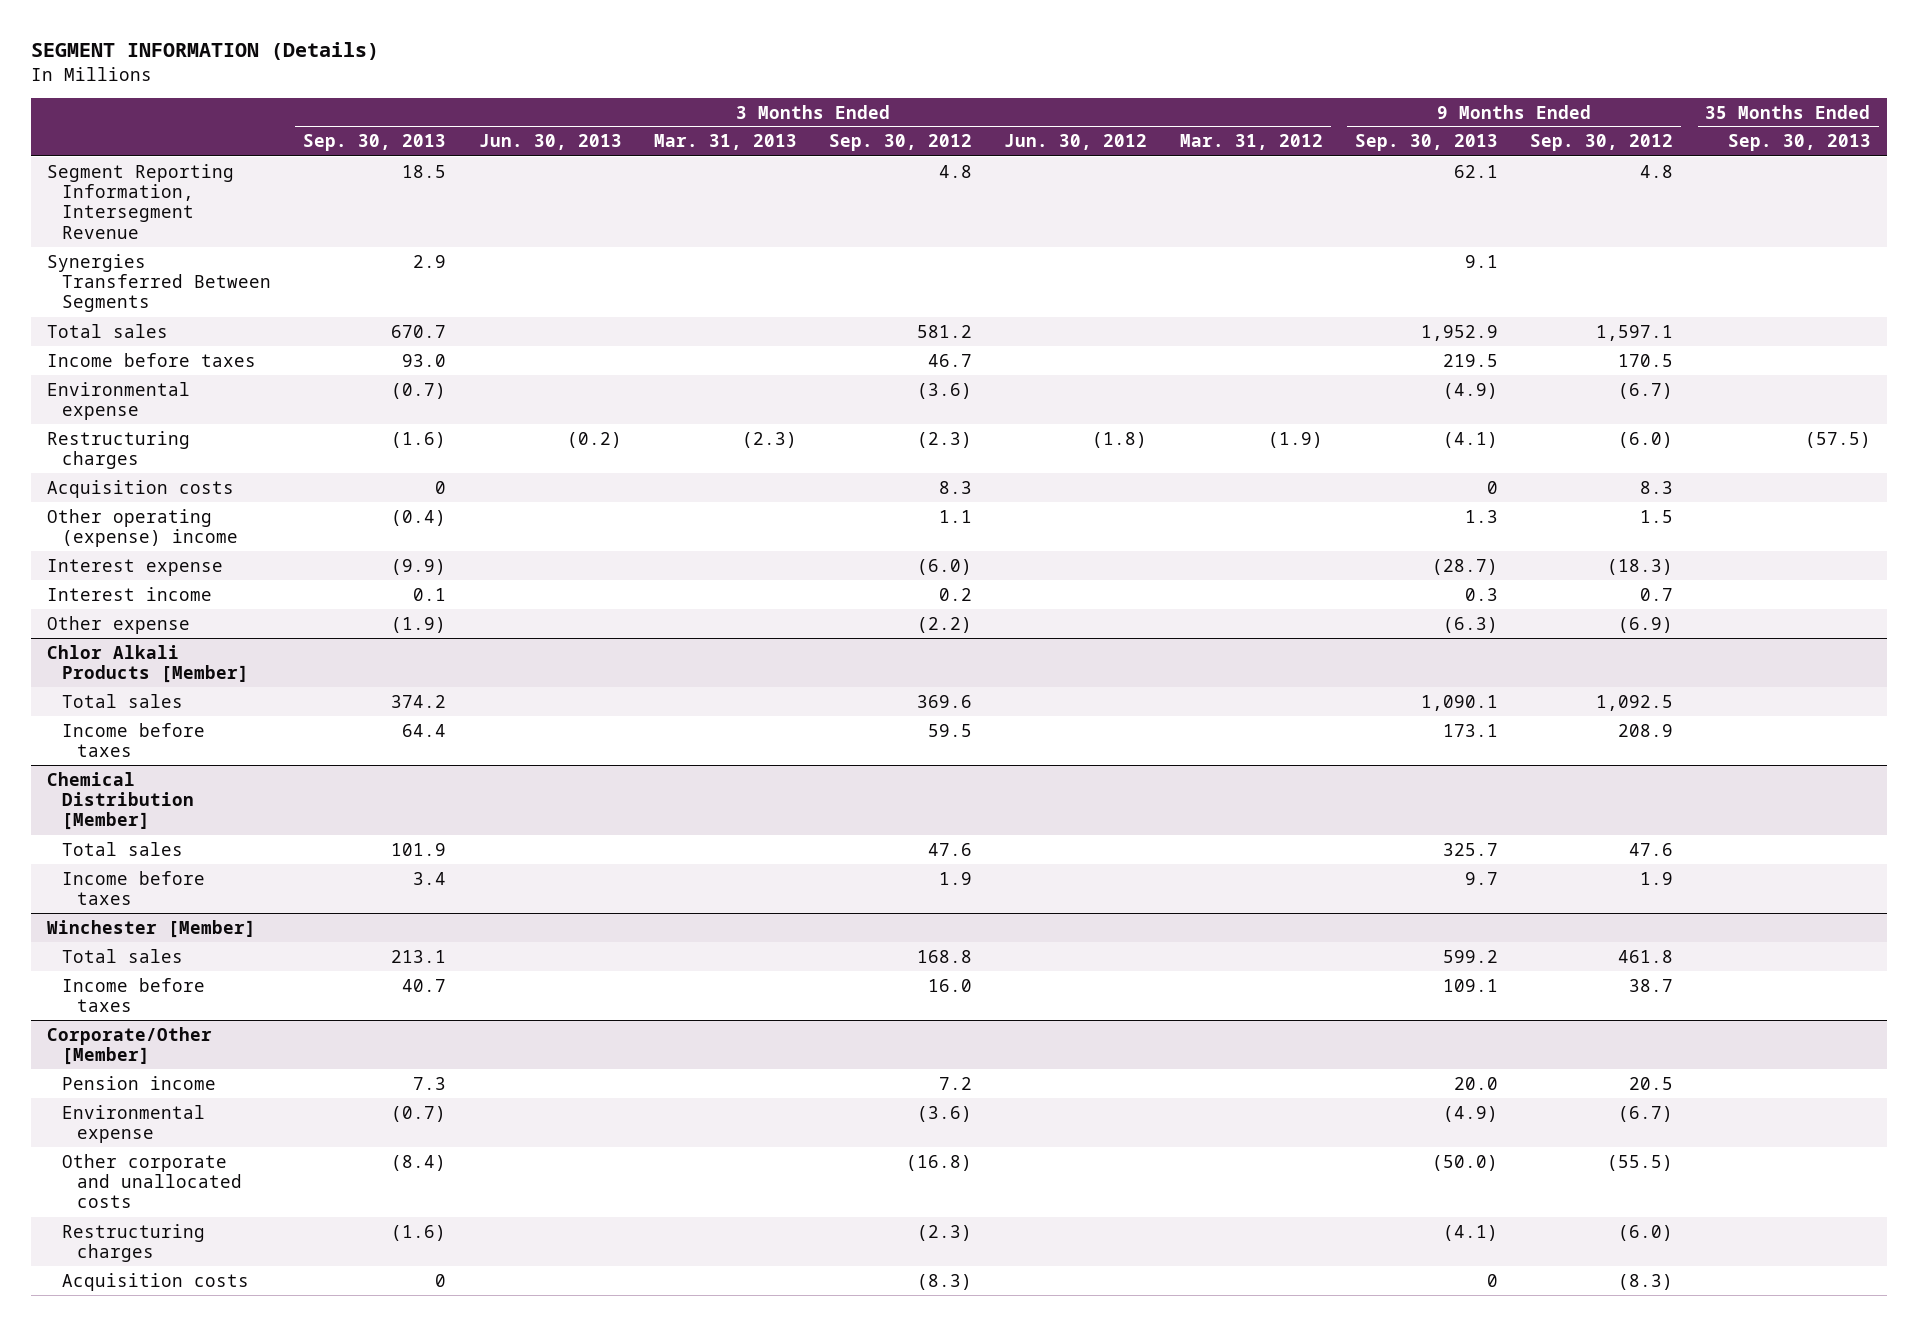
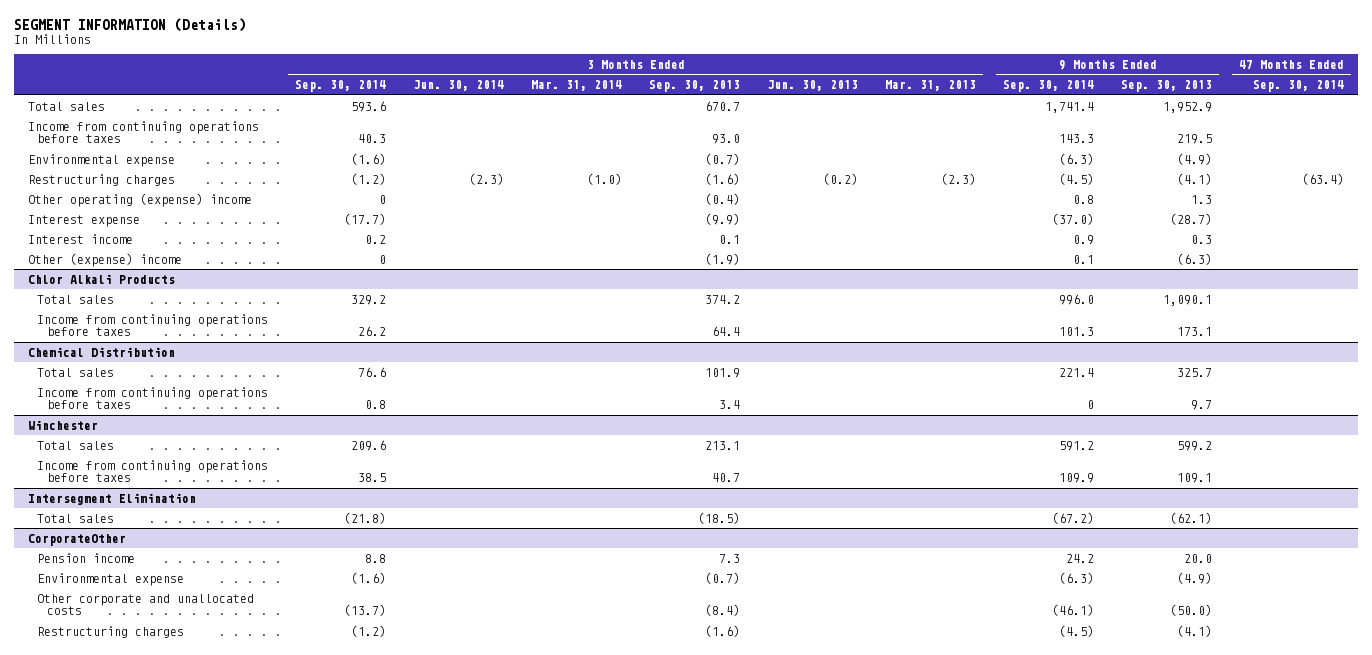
- | 3 Months Ended Sep. 30, 2013 | 3 Months Ended Jun. 30, 2013 | 3 Months Ended Mar. 31, 2013 | 3 Months Ended Sep. 30, 2012 | 3 Months Ended Jun. 30, 2012 | 3 Months Ended Mar. 31, 2012 | 9 Months Ended Sep. 30, 2013 | 9 Months Ended Sep. 30, 2012 | 35 Months Ended Sep. 30, 2013
+ | 3 Months Ended Sep. 30, 2014 | 3 Months Ended Jun. 30, 2014 | 3 Months Ended Mar. 31, 2014 | 3 Months Ended Sep. 30, 2013 | 3 Months Ended Jun. 30, 2013 | 3 Months Ended Mar. 31, 2013 | 9 Months Ended Sep. 30, 2014 | 9 Months Ended Sep. 30, 2013 | 47 Months Ended Sep. 30, 2014
- Segment Reporting Information, Intersegment Revenue | 18.5 | | | 4.8 | | | 62.1 | 4.8 |
- Synergies Transferred Between Segments | 2.9 | | | | | | 9.1 | |
- Income before taxes | 93.0 | | | 46.7 | | | 219.5 | 170.5 |
+ Income from continuing operations before taxes | 40.3 | | | 93.0 | | | 143.3 | 219.5 |
- Acquisition costs | 0 | | | 8.3 | | | 0 | 8.3 |
- Other expense | (1.9) | | | (2.2) | | | (6.3) | (6.9) |
- Chlor Alkali Products [Member]
+ Other (expense) income | 0 | | | (1.9) | | | 0.1 | (6.3) |
+ Chlor Alkali Products
- Income before taxes | 64.4 | | | 59.5 | | | 173.1 | 208.9 |
- Chemical Distribution [Member]
+ Income from continuing operations before taxes | 26.2 | | | 64.4 | | | 101.3 | 173.1 |
+ Chemical Distribution
- Income before taxes | 3.4 | | | 1.9 | | | 9.7 | 1.9 |
- Winchester [Member]
+ Income from continuing operations before taxes | 0.8 | | | 3.4 | | | 0 | 9.7 |
+ Winchester
- Income before taxes | 40.7 | | | 16.0 | | | 109.1 | 38.7 |
- Corporate/Other [Member]
+ Income from continuing operations before taxes | 38.5 | | | 40.7 | | | 109.9 | 109.1 |
+ Intersegment Elimination
+ Total sales | (21.8) | | | (18.5) | | | (67.2) | (62.1) |
+ CorporateOther
- Acquisition costs | 0 | | | (8.3) | | | 0 | (8.3) |

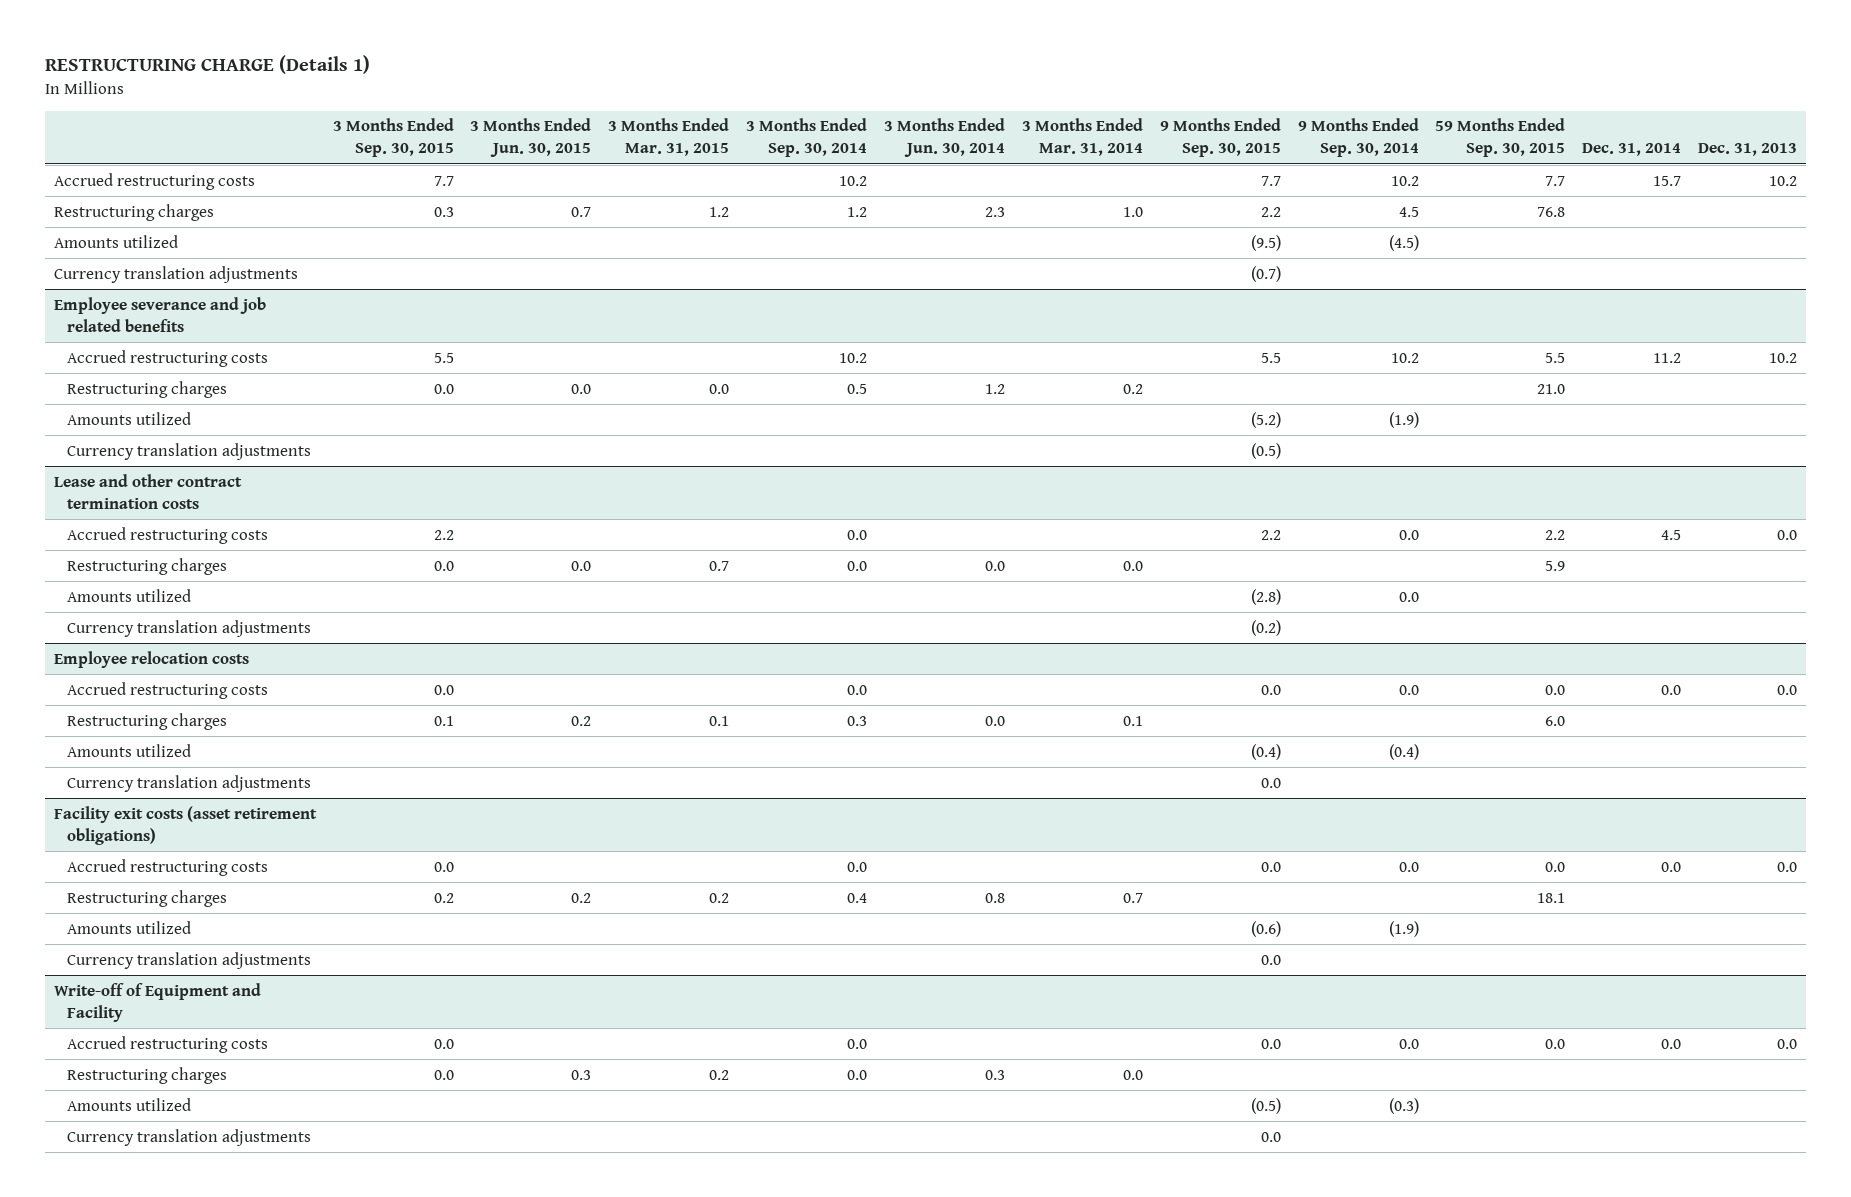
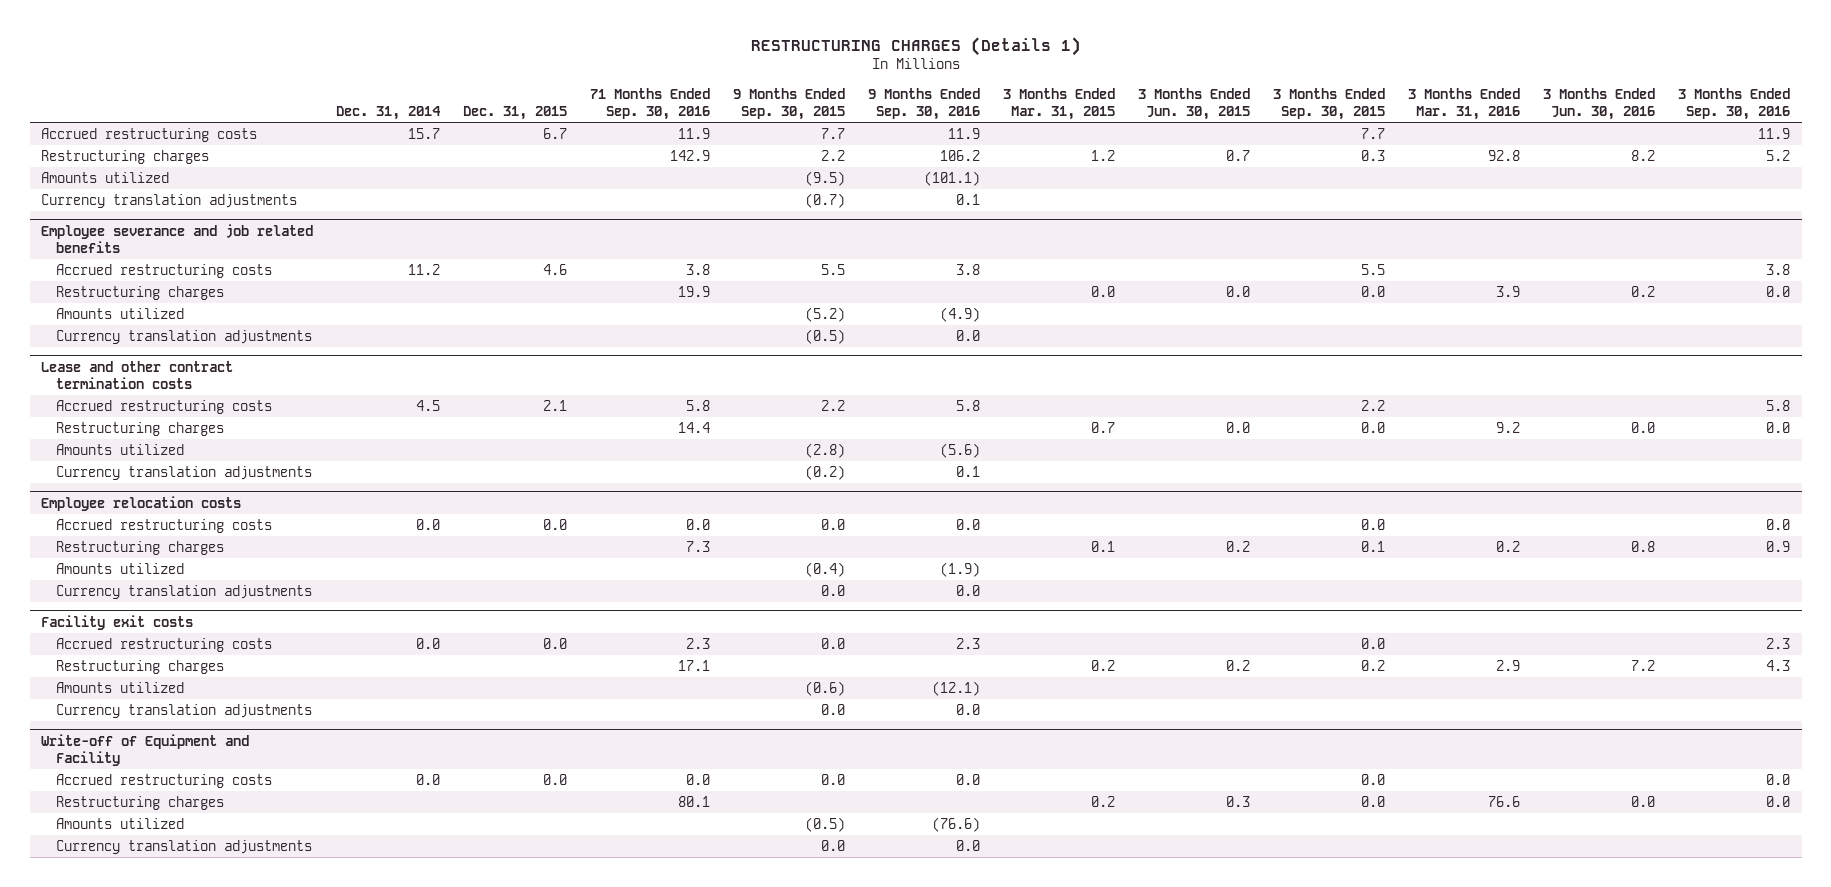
- RESTRUCTURING CHARGE (Details 1)
+ RESTRUCTURING CHARGES (Details 1)
- | 3 Months Ended Sep. 30, 2015 | 3 Months Ended Jun. 30, 2015 | 3 Months Ended Mar. 31, 2015 | 3 Months Ended Sep. 30, 2014 | 3 Months Ended Jun. 30, 2014 | 3 Months Ended Mar. 31, 2014 | 9 Months Ended Sep. 30, 2015 | 9 Months Ended Sep. 30, 2014 | 59 Months Ended Sep. 30, 2015 | Dec. 31, 2014 | Dec. 31, 2013
+ | Dec. 31, 2014 | Dec. 31, 2015 | 71 Months Ended Sep. 30, 2016 | 9 Months Ended Sep. 30, 2015 | 9 Months Ended Sep. 30, 2016 | 3 Months Ended Mar. 31, 2015 | 3 Months Ended Jun. 30, 2015 | 3 Months Ended Sep. 30, 2015 | 3 Months Ended Mar. 31, 2016 | 3 Months Ended Jun. 30, 2016 | 3 Months Ended Sep. 30, 2016
- Facility exit costs (asset retirement obligations)
+ Facility exit costs

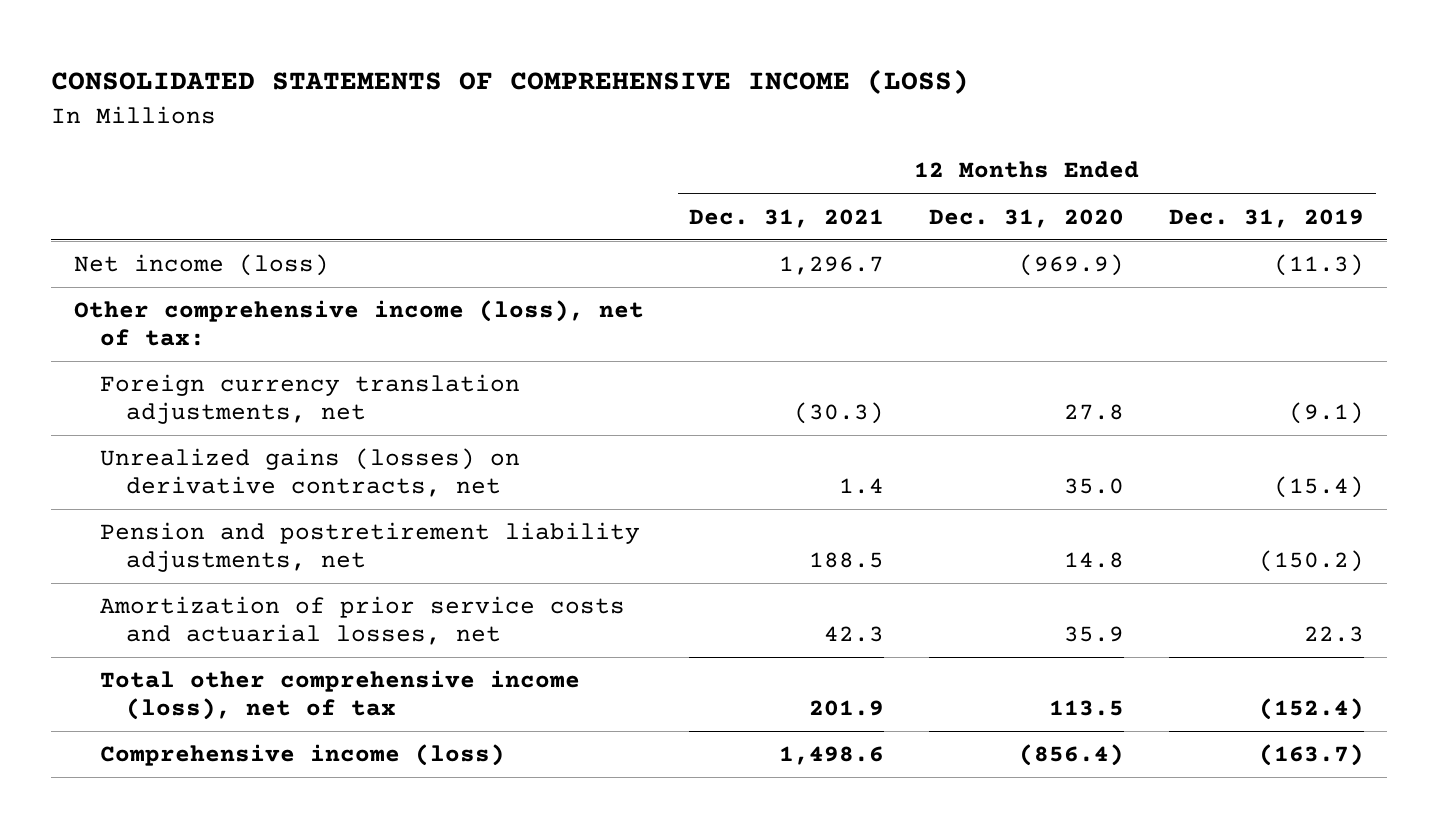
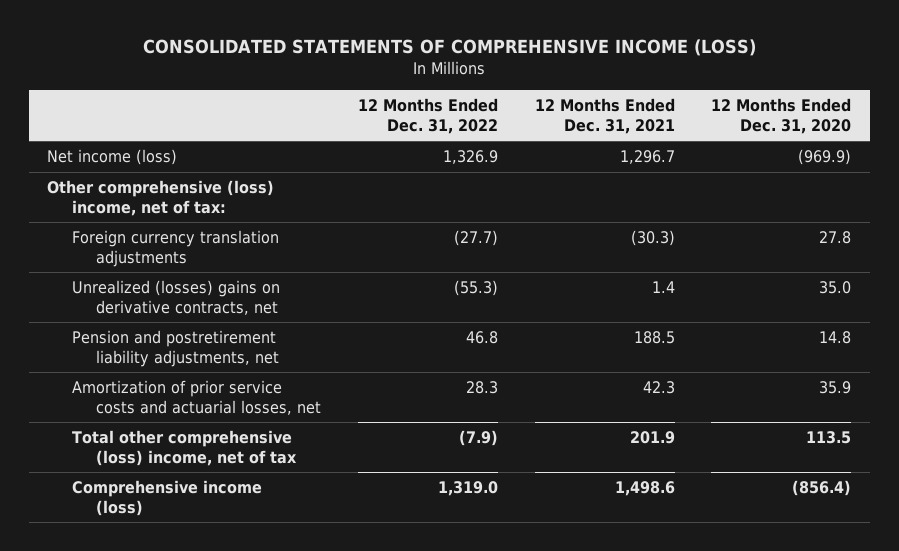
- | 12 Months Ended Dec. 31, 2021 | 12 Months Ended Dec. 31, 2020 | 12 Months Ended Dec. 31, 2019
+ | 12 Months Ended Dec. 31, 2022 | 12 Months Ended Dec. 31, 2021 | 12 Months Ended Dec. 31, 2020
- Other comprehensive income (loss), net of tax:
- Foreign currency translation adjustments, net | (30.3) | 27.8 | (9.1)
- Unrealized gains (losses) on derivative contracts, net | 1.4 | 35.0 | (15.4)
+ Other comprehensive (loss) income, net of tax:
+ Foreign currency translation adjustments | (27.7) | (30.3) | 27.8
+ Unrealized (losses) gains on derivative contracts, net | (55.3) | 1.4 | 35.0
- Total other comprehensive income (loss), net of tax | 201.9 | 113.5 | (152.4)
+ Total other comprehensive (loss) income, net of tax | (7.9) | 201.9 | 113.5

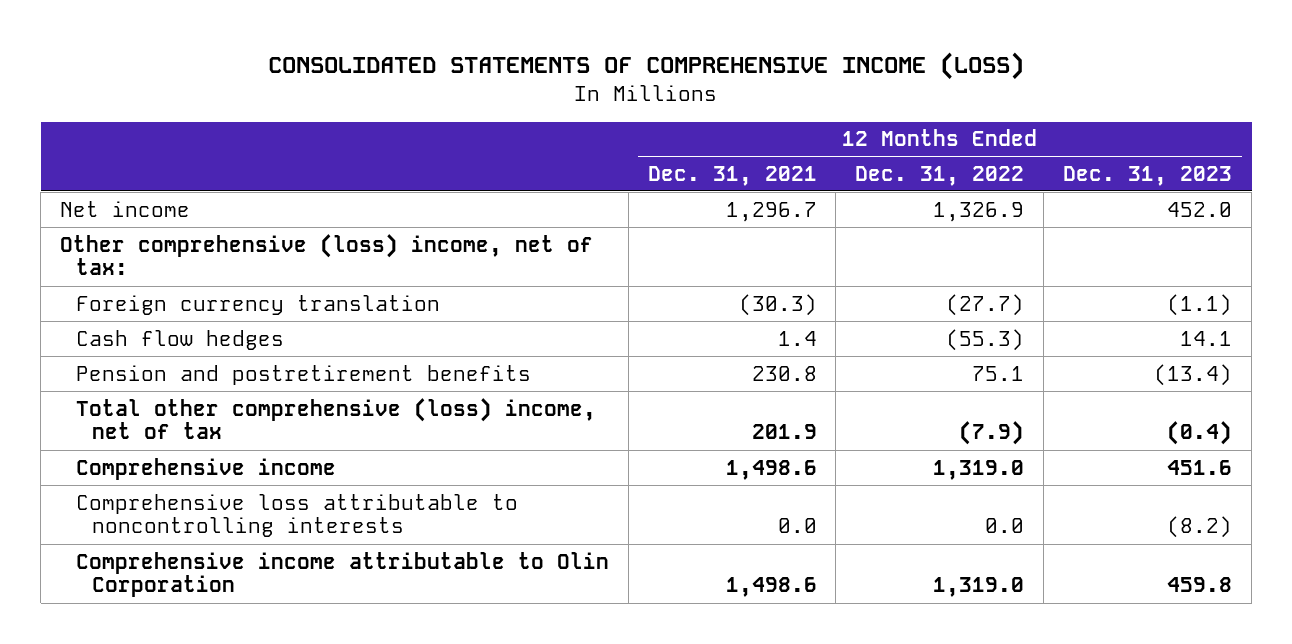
- | 12 Months Ended Dec. 31, 2022 | 12 Months Ended Dec. 31, 2021 | 12 Months Ended Dec. 31, 2020
+ | 12 Months Ended Dec. 31, 2021 | 12 Months Ended Dec. 31, 2022 | 12 Months Ended Dec. 31, 2023
- Net income (loss) | 1,326.9 | 1,296.7 | (969.9)
+ Net income | 1,296.7 | 1,326.9 | 452.0
- Foreign currency translation adjustments | (27.7) | (30.3) | 27.8
- Unrealized (losses) gains on derivative contracts, net | (55.3) | 1.4 | 35.0
- Pension and postretirement liability adjustments, net | 46.8 | 188.5 | 14.8
- Amortization of prior service costs and actuarial losses, net | 28.3 | 42.3 | 35.9
+ Foreign currency translation | (30.3) | (27.7) | (1.1)
+ Cash flow hedges | 1.4 | (55.3) | 14.1
+ Pension and postretirement benefits | 230.8 | 75.1 | (13.4)
- Comprehensive income (loss) | 1,319.0 | 1,498.6 | (856.4)
+ Comprehensive income | 1,498.6 | 1,319.0 | 451.6
+ Comprehensive loss attributable to noncontrolling interests | 0.0 | 0.0 | (8.2)
+ Comprehensive income attributable to Olin Corporation | 1,498.6 | 1,319.0 | 459.8

